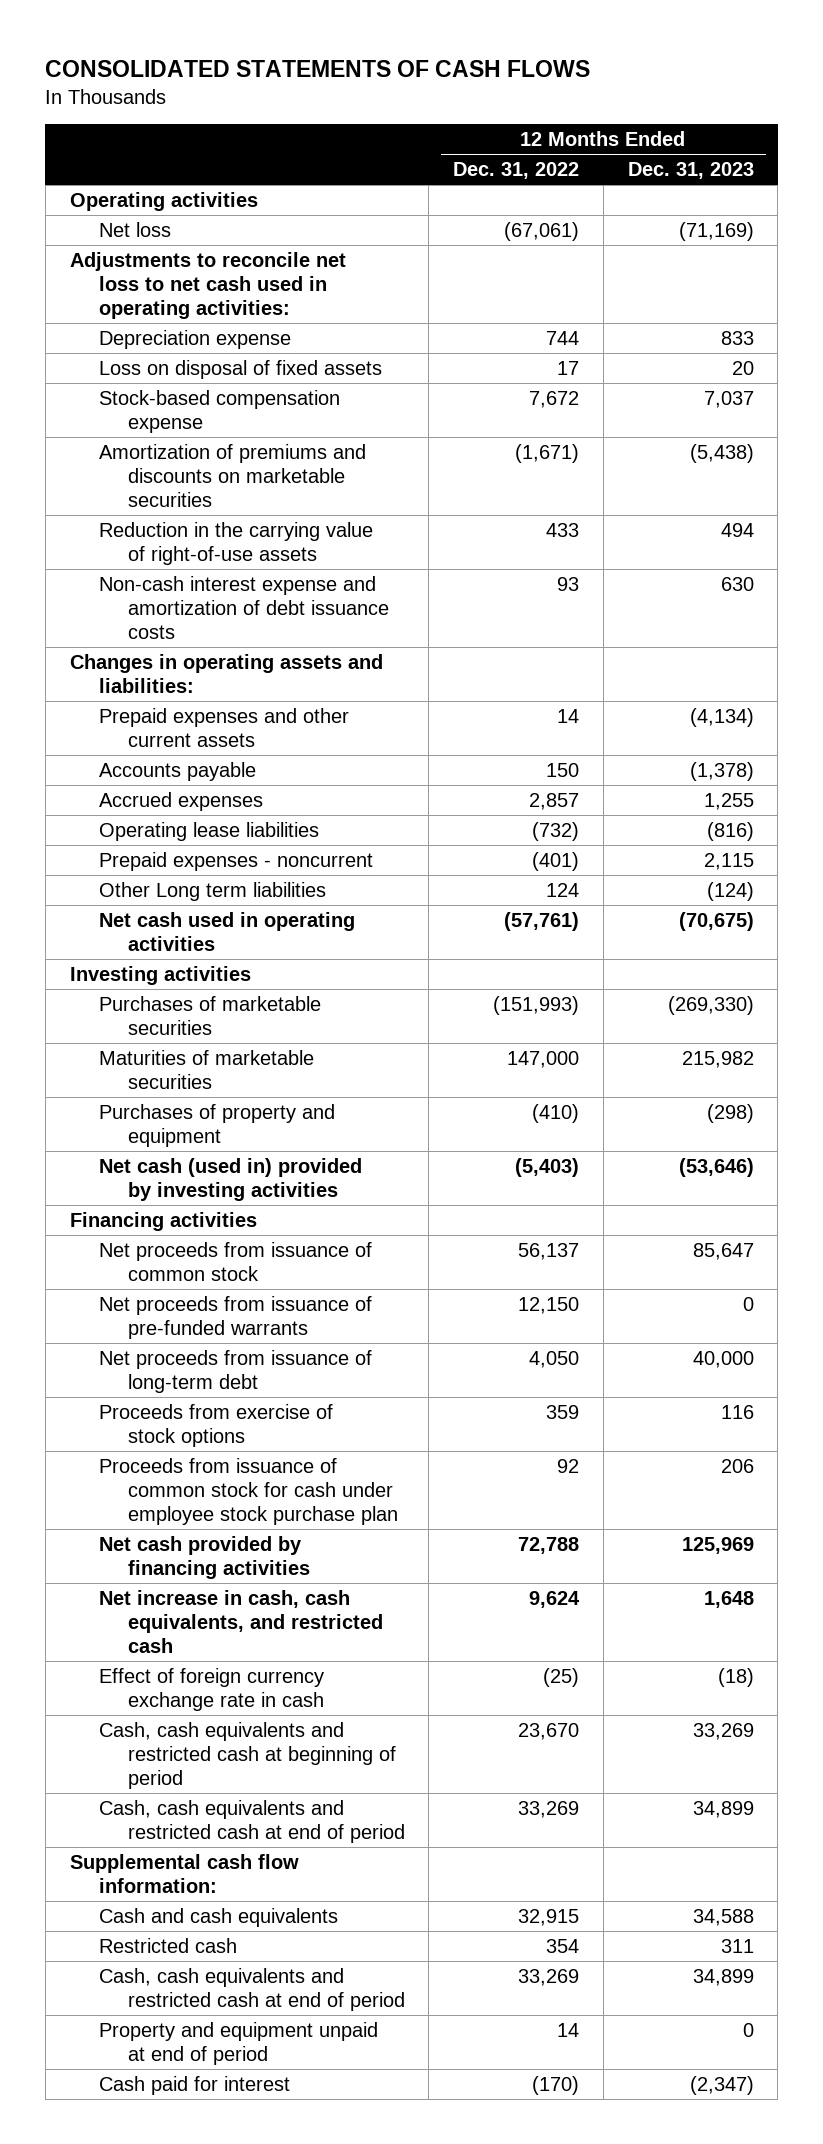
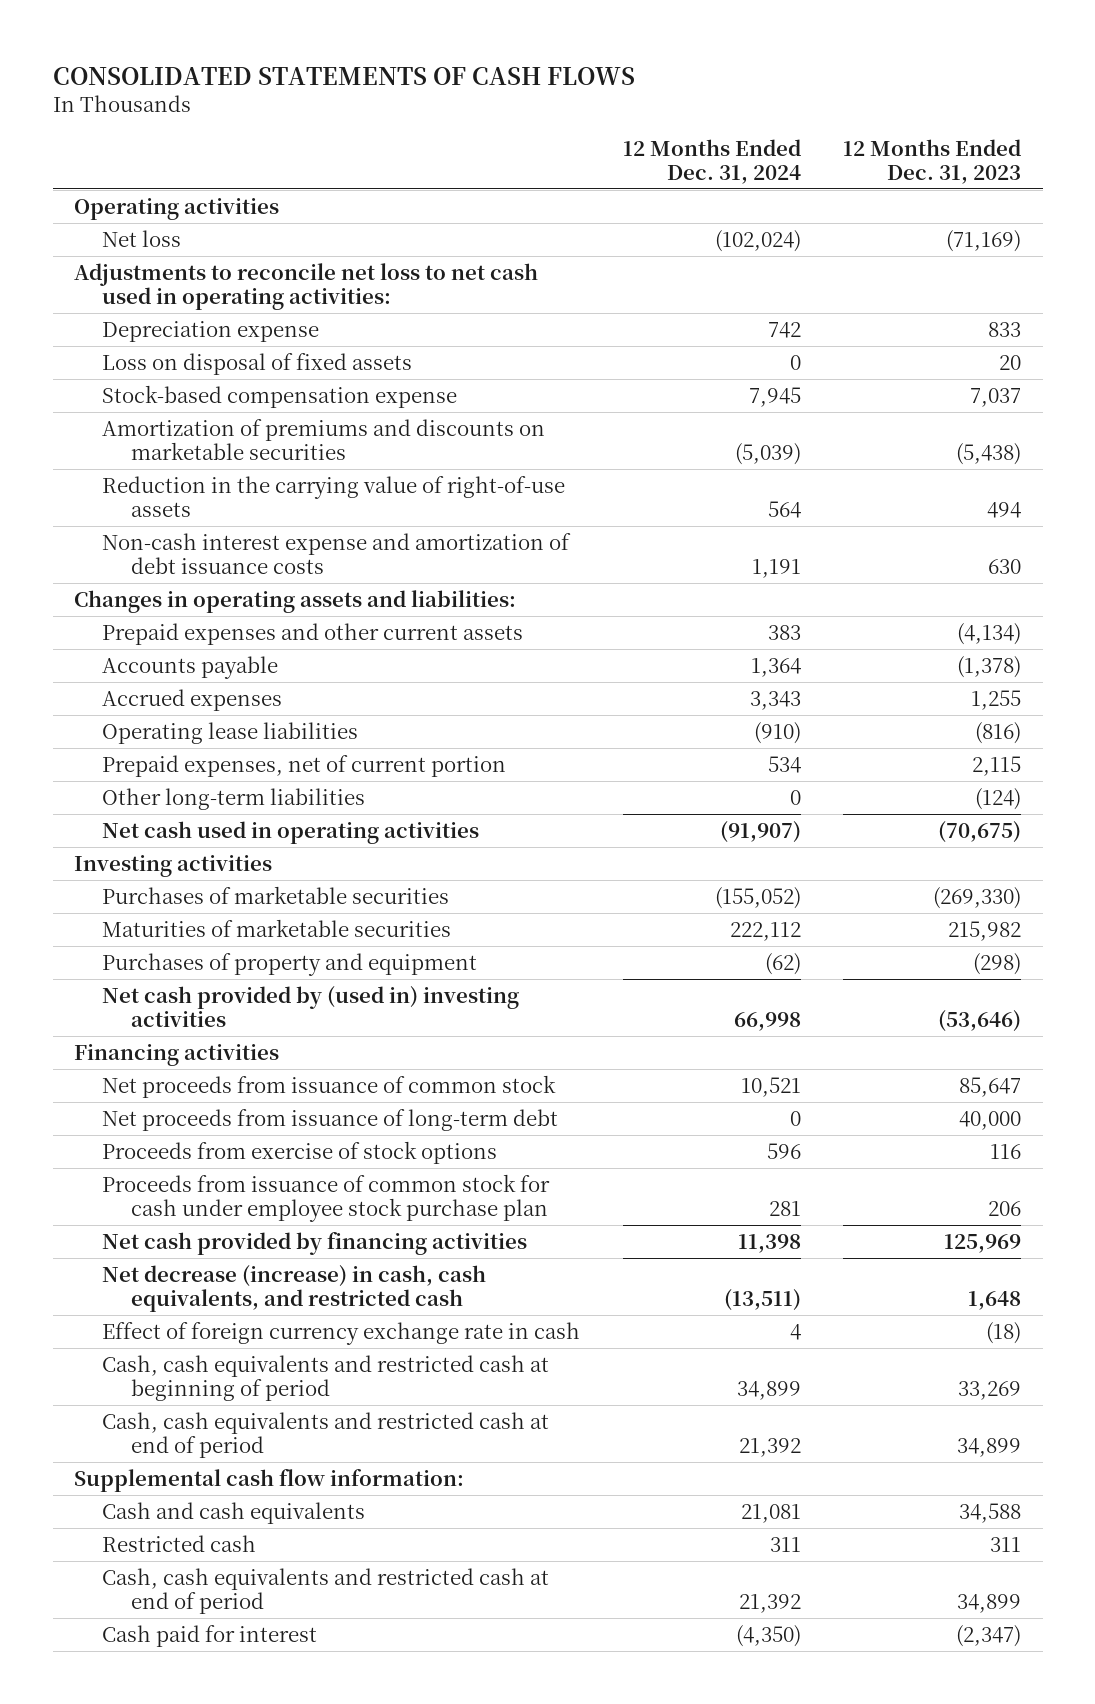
- | 12 Months Ended Dec. 31, 2022 | 12 Months Ended Dec. 31, 2023
+ | 12 Months Ended Dec. 31, 2024 | 12 Months Ended Dec. 31, 2023
- Prepaid expenses - noncurrent | (401) | 2,115
- Other Long term liabilities | 124 | (124)
+ Prepaid expenses, net of current portion | 534 | 2,115
+ Other long-term liabilities | 0 | (124)
- Net cash (used in) provided by investing activities | (5,403) | (53,646)
+ Net cash provided by (used in) investing activities | 66,998 | (53,646)
- Net proceeds from issuance of pre-funded warrants | 12,150 | 0
- Net increase in cash, cash equivalents, and restricted cash | 9,624 | 1,648
+ Net decrease (increase) in cash, cash equivalents, and restricted cash | (13,511) | 1,648
- Property and equipment unpaid at end of period | 14 | 0

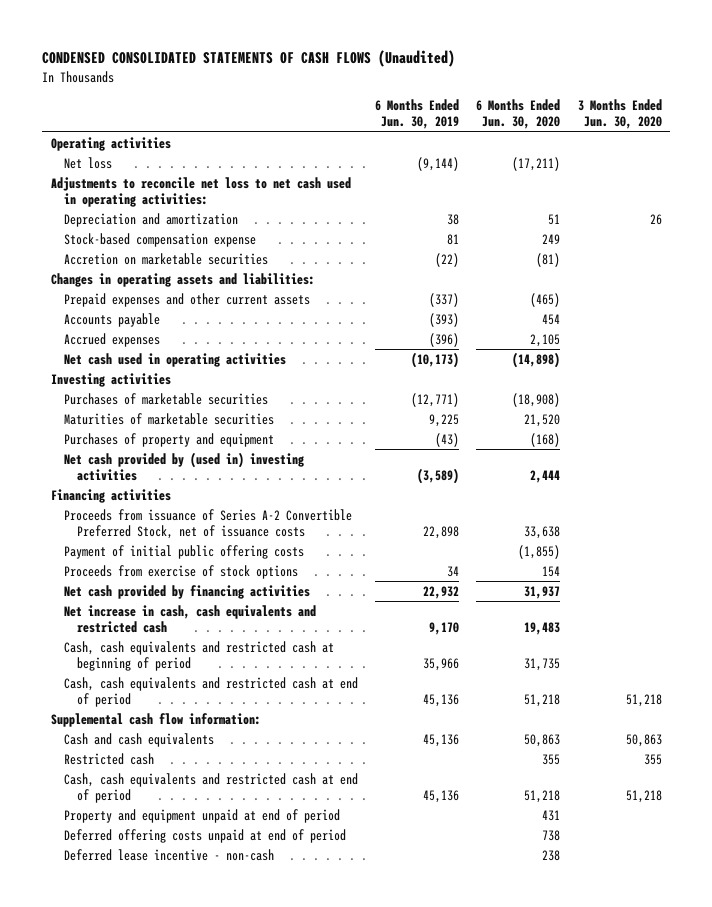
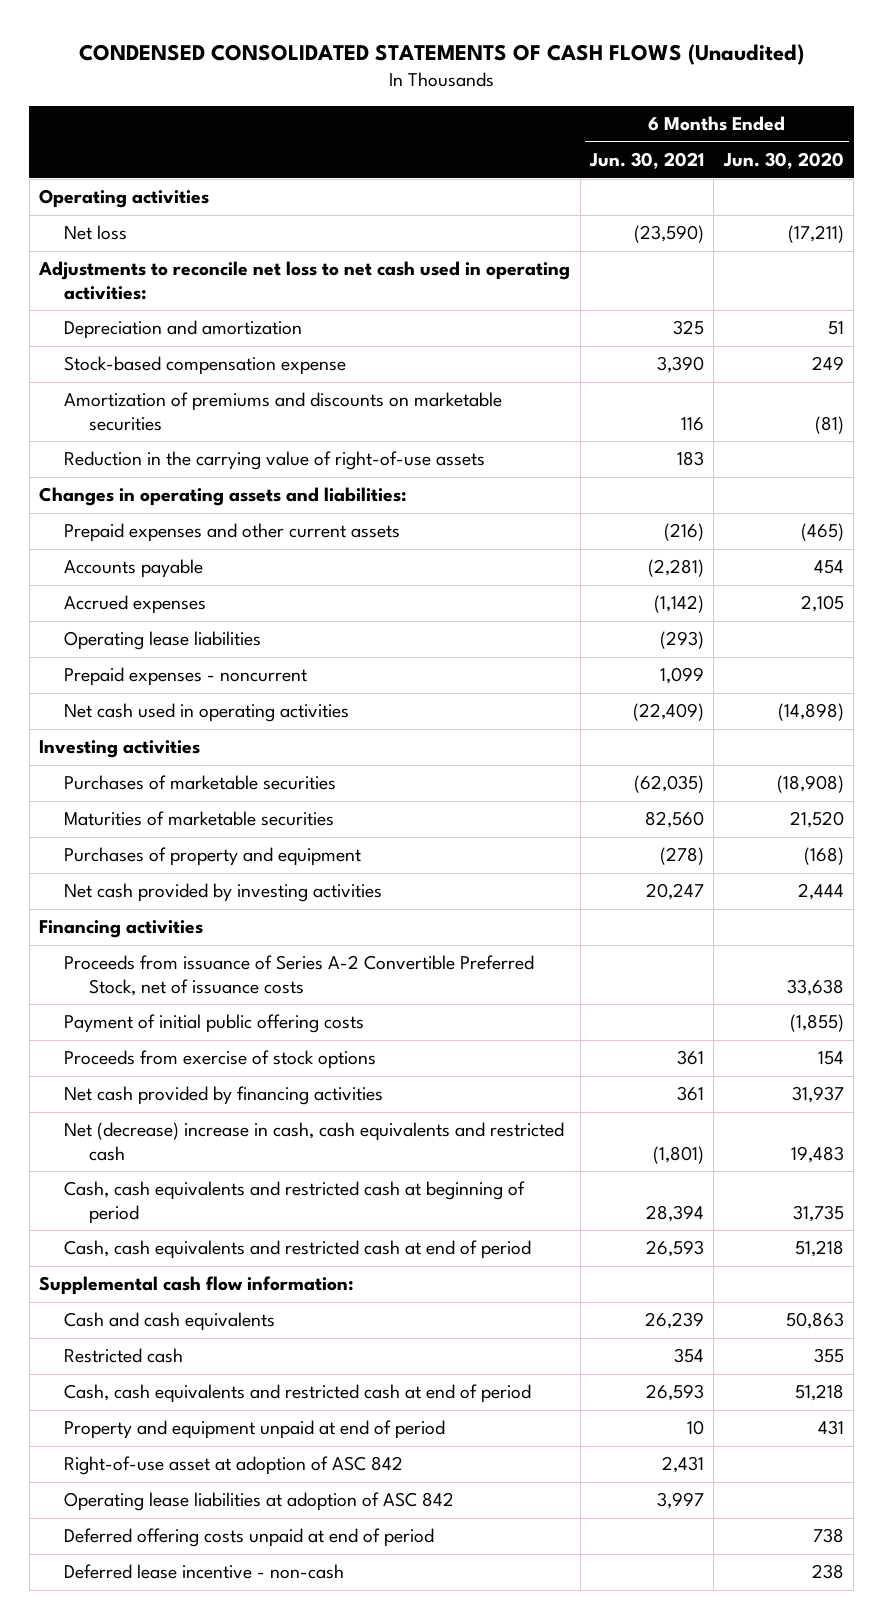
- | 6 Months Ended Jun. 30, 2019 | 6 Months Ended Jun. 30, 2020 | 3 Months Ended Jun. 30, 2020
+ | 6 Months Ended Jun. 30, 2021 | 6 Months Ended Jun. 30, 2020
- Accretion on marketable securities | (22) | (81) |
+ Amortization of premiums and discounts on marketable securities | 116 | (81)
+ Reduction in the carrying value of right-of-use assets | 183 |
+ Operating lease liabilities | (293) |
+ Prepaid expenses - noncurrent | 1,099 |
- Net cash provided by (used in) investing activities | (3,589) | 2,444 |
+ Net cash provided by investing activities | 20,247 | 2,444
- Net increase in cash, cash equivalents and restricted cash | 9,170 | 19,483 |
+ Net (decrease) increase in cash, cash equivalents and restricted cash | (1,801) | 19,483
+ Right-of-use asset at adoption of ASC 842 | 2,431 |
+ Operating lease liabilities at adoption of ASC 842 | 3,997 |

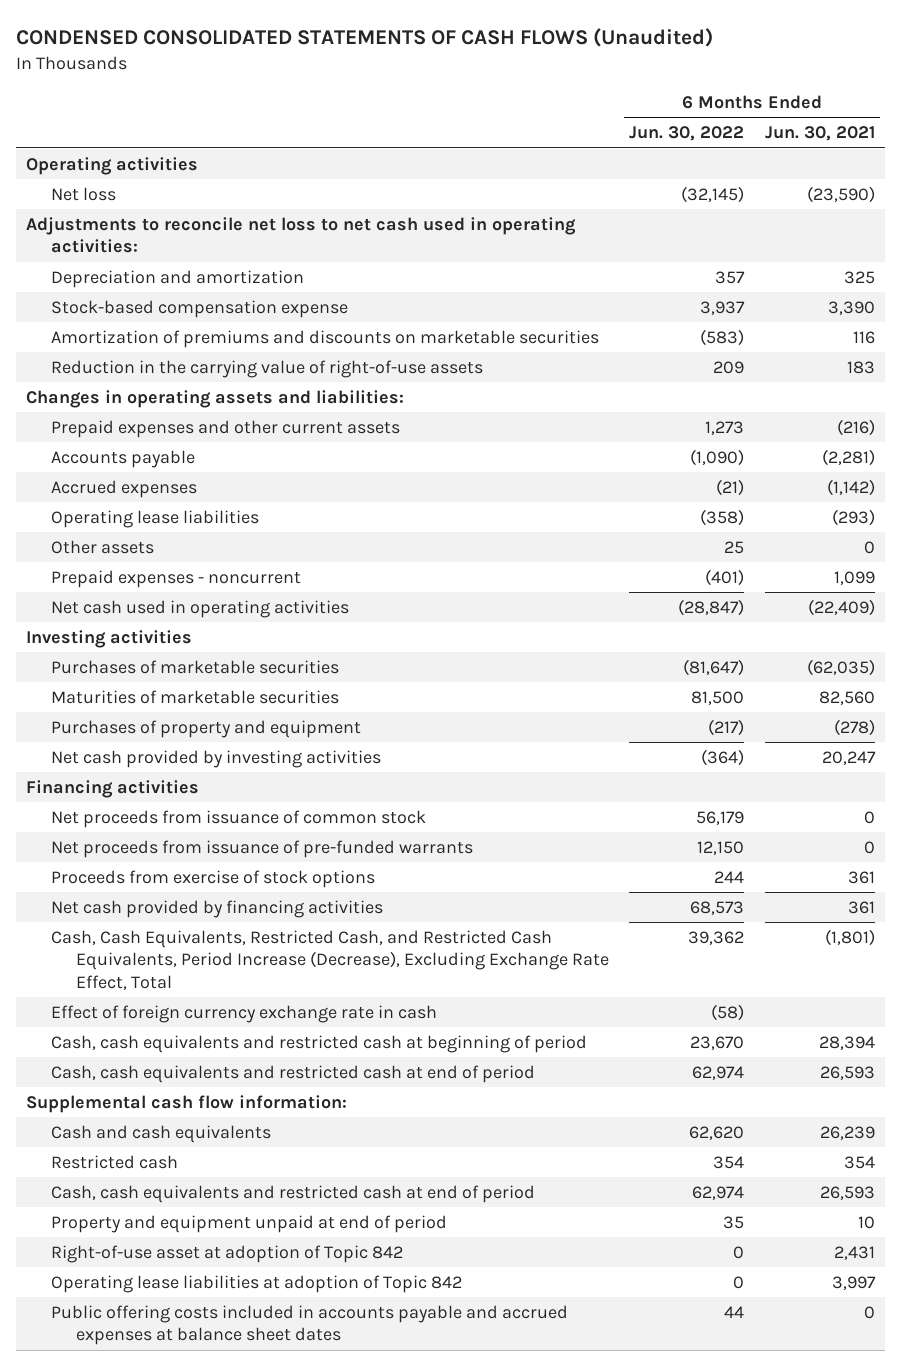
- | 6 Months Ended Jun. 30, 2021 | 6 Months Ended Jun. 30, 2020
+ | 6 Months Ended Jun. 30, 2022 | 6 Months Ended Jun. 30, 2021
+ Other assets | 25 | 0
- Proceeds from issuance of Series A-2 Convertible Preferred Stock, net of issuance costs | | 33,638
- Payment of initial public offering costs | | (1,855)
+ Net proceeds from issuance of common stock | 56,179 | 0
+ Net proceeds from issuance of pre-funded warrants | 12,150 | 0
- Net (decrease) increase in cash, cash equivalents and restricted cash | (1,801) | 19,483
+ Cash, Cash Equivalents, Restricted Cash, and Restricted Cash Equivalents, Period Increase (Decrease), Excluding Exchange Rate Effect, Total | 39,362 | (1,801)
+ Effect of foreign currency exchange rate in cash | (58) |
- Right-of-use asset at adoption of ASC 842 | 2,431 |
- Operating lease liabilities at adoption of ASC 842 | 3,997 |
- Deferred offering costs unpaid at end of period | | 738
- Deferred lease incentive - non-cash | | 238
+ Right-of-use asset at adoption of Topic 842 | 0 | 2,431
+ Operating lease liabilities at adoption of Topic 842 | 0 | 3,997
+ Public offering costs included in accounts payable and accrued expenses at balance sheet dates | 44 | 0

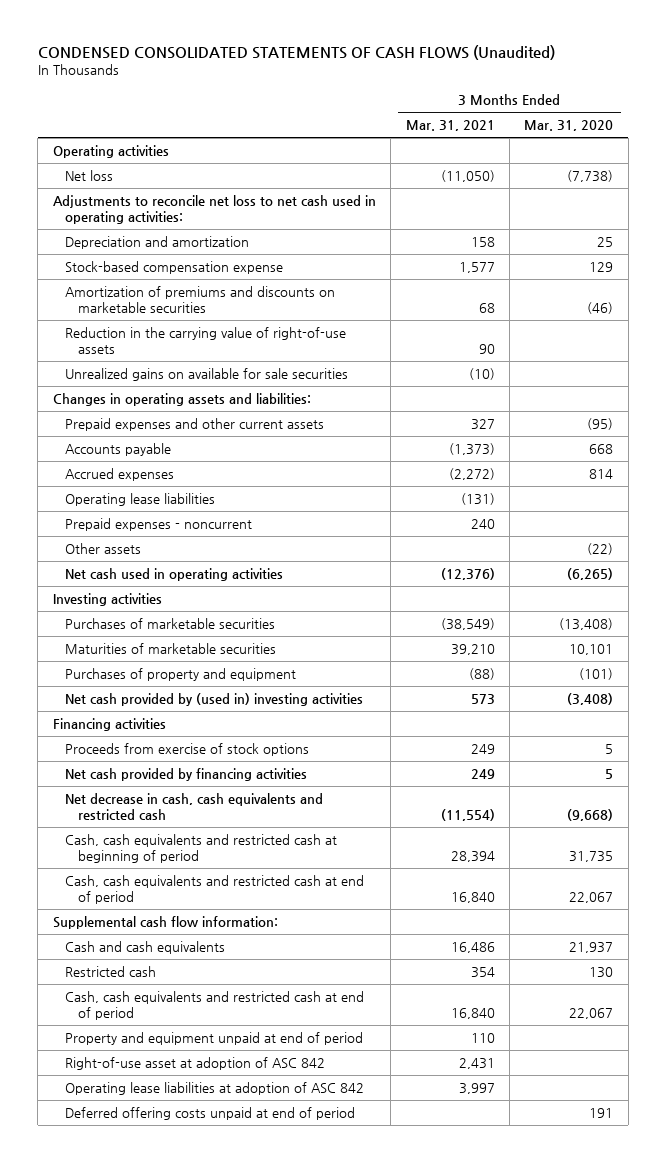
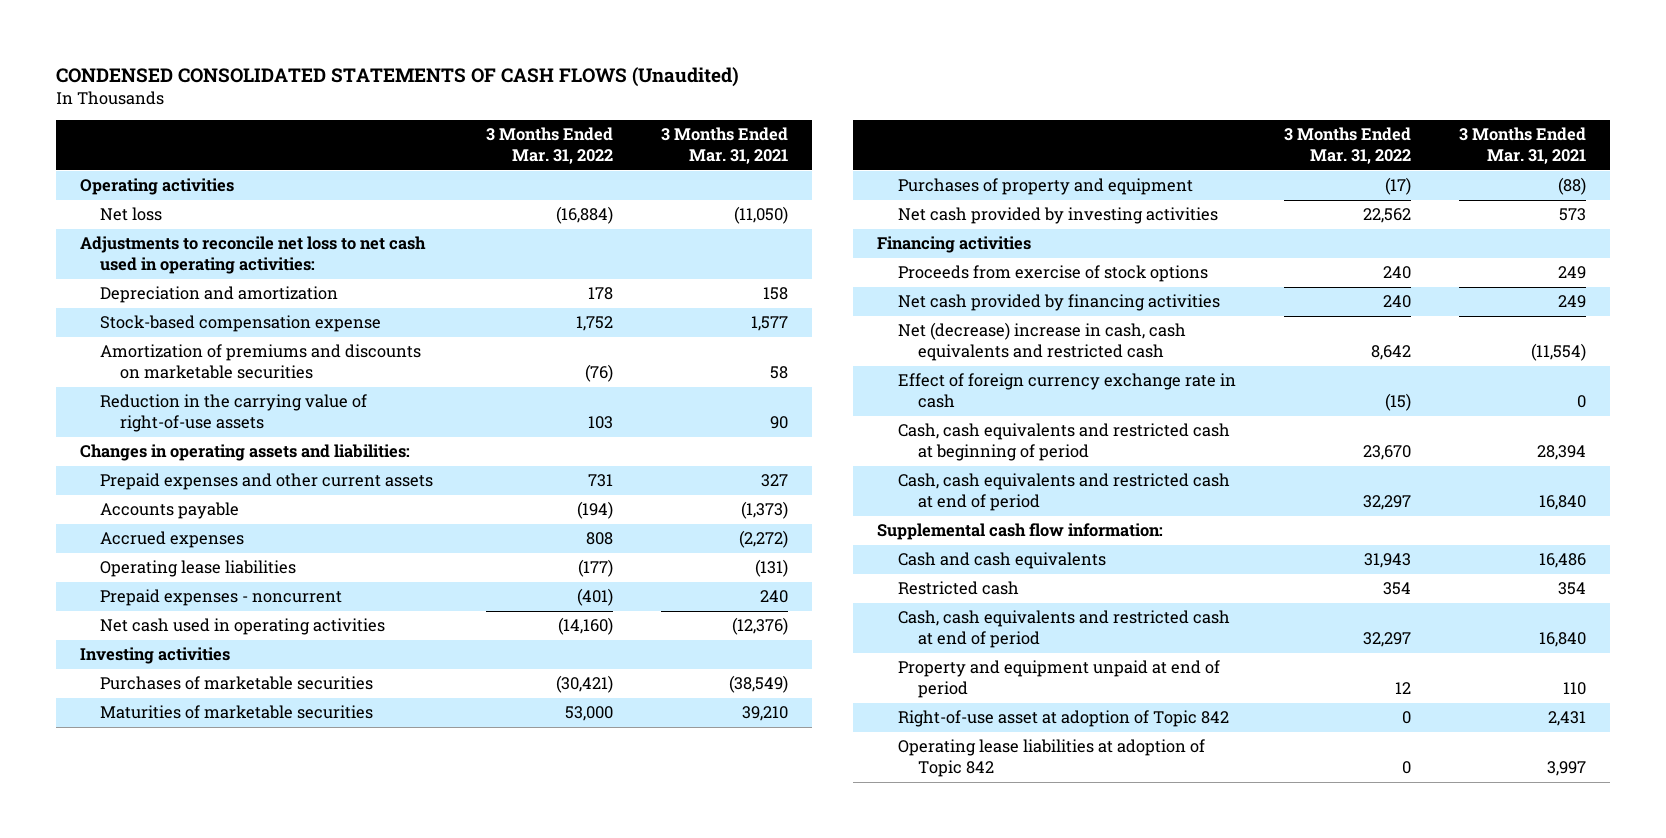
- | 3 Months Ended Mar. 31, 2021 | 3 Months Ended Mar. 31, 2020
+ | 3 Months Ended Mar. 31, 2022 | 3 Months Ended Mar. 31, 2021
- Amortization of premiums and discounts on marketable securities | 68 | (46)
+ Amortization of premiums and discounts on marketable securities | (76) | 58
- Unrealized gains on available for sale securities | (10) |
- Other assets | | (22)
- Net cash provided by (used in) investing activities | 573 | (3,408)
+ Net cash provided by investing activities | 22,562 | 573
- Net decrease in cash, cash equivalents and restricted cash | (11,554) | (9,668)
+ Net (decrease) increase in cash, cash equivalents and restricted cash | 8,642 | (11,554)
+ Effect of foreign currency exchange rate in cash | (15) | 0
- Right-of-use asset at adoption of ASC 842 | 2,431 |
- Operating lease liabilities at adoption of ASC 842 | 3,997 |
- Deferred offering costs unpaid at end of period | | 191
+ Right-of-use asset at adoption of Topic 842 | 0 | 2,431
+ Operating lease liabilities at adoption of Topic 842 | 0 | 3,997

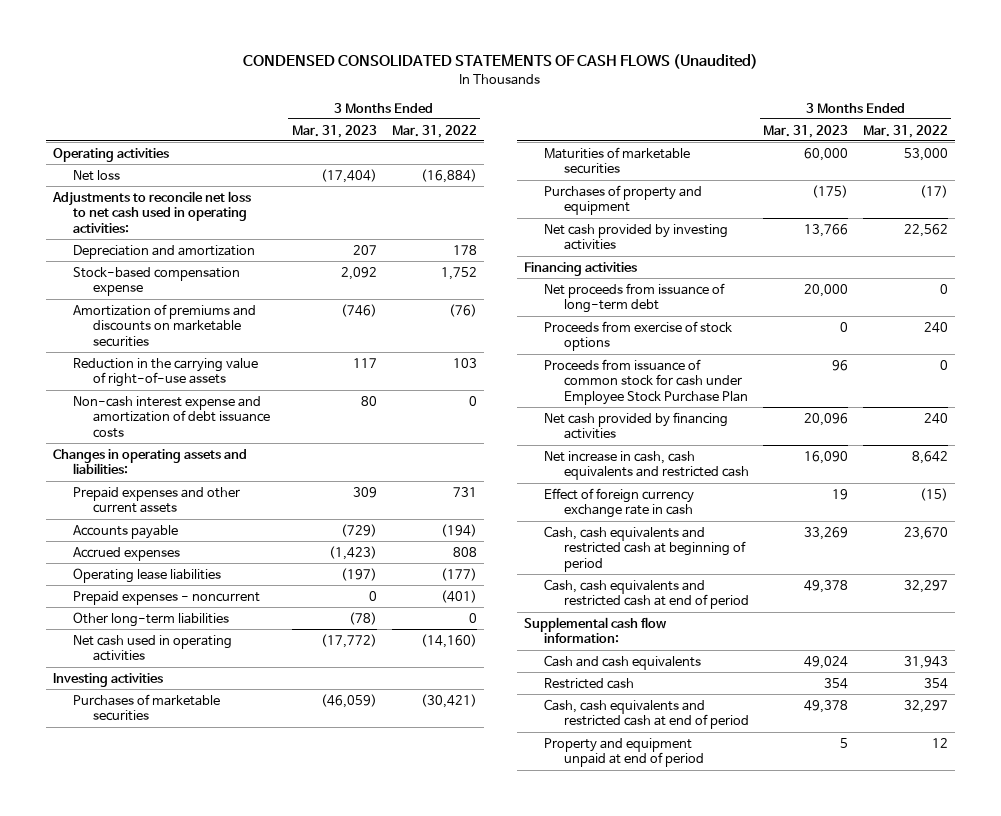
- | 3 Months Ended Mar. 31, 2022 | 3 Months Ended Mar. 31, 2021
+ | 3 Months Ended Mar. 31, 2023 | 3 Months Ended Mar. 31, 2022
+ Non-cash interest expense and amortization of debt issuance costs | 80 | 0
+ Other long-term liabilities | (78) | 0
+ Net proceeds from issuance of long-term debt | 20,000 | 0
+ Proceeds from issuance of common stock for cash under Employee Stock Purchase Plan | 96 | 0
- Net (decrease) increase in cash, cash equivalents and restricted cash | 8,642 | (11,554)
+ Net increase in cash, cash equivalents and restricted cash | 16,090 | 8,642
- Right-of-use asset at adoption of Topic 842 | 0 | 2,431
- Operating lease liabilities at adoption of Topic 842 | 0 | 3,997

